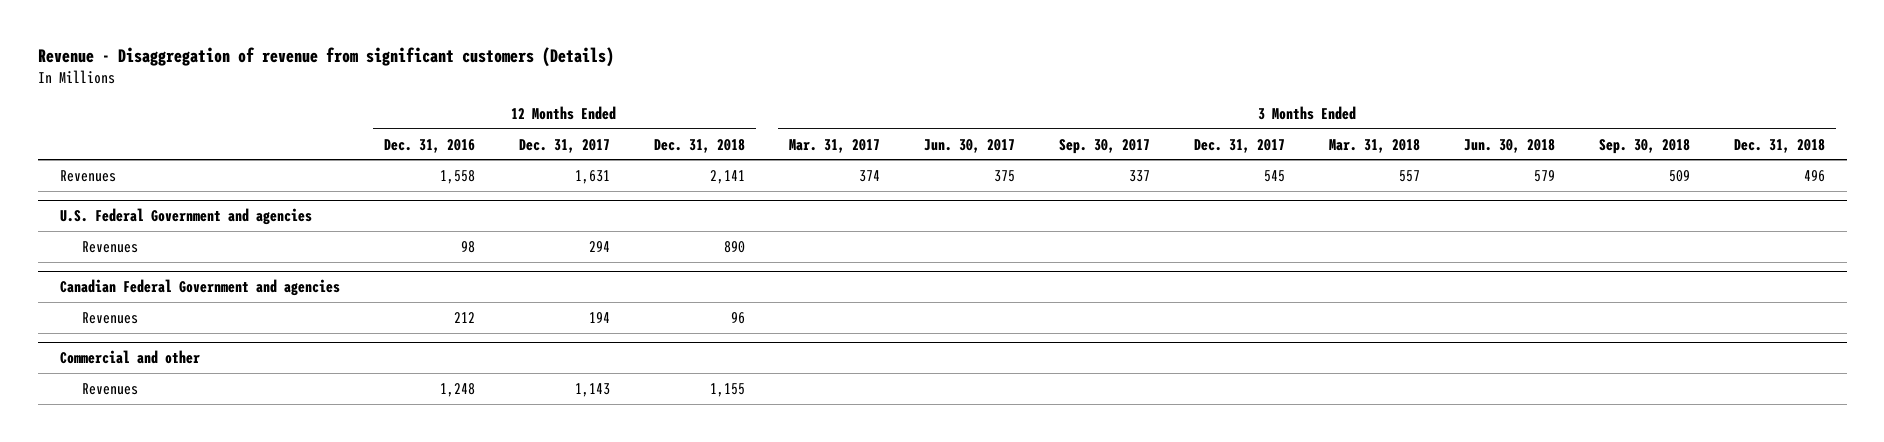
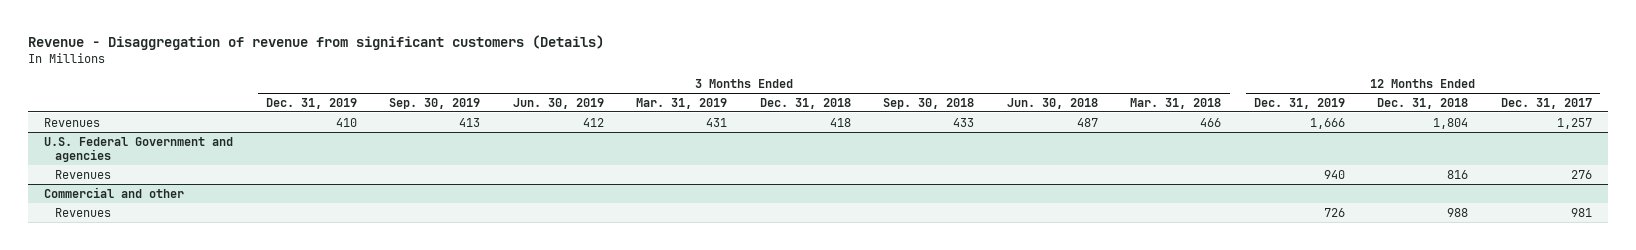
- | 12 Months Ended Dec. 31, 2016 | 12 Months Ended Dec. 31, 2017 | 12 Months Ended Dec. 31, 2018 | 3 Months Ended Mar. 31, 2017 | 3 Months Ended Jun. 30, 2017 | 3 Months Ended Sep. 30, 2017 | 3 Months Ended Dec. 31, 2017 | 3 Months Ended Mar. 31, 2018 | 3 Months Ended Jun. 30, 2018 | 3 Months Ended Sep. 30, 2018 | 3 Months Ended Dec. 31, 2018
+ | 3 Months Ended Dec. 31, 2019 | 3 Months Ended Sep. 30, 2019 | 3 Months Ended Jun. 30, 2019 | 3 Months Ended Mar. 31, 2019 | 3 Months Ended Dec. 31, 2018 | 3 Months Ended Sep. 30, 2018 | 3 Months Ended Jun. 30, 2018 | 3 Months Ended Mar. 31, 2018 | 12 Months Ended Dec. 31, 2019 | 12 Months Ended Dec. 31, 2018 | 12 Months Ended Dec. 31, 2017
- Revenues | 1,558 | 1,631 | 2,141 | 374 | 375 | 337 | 545 | 557 | 579 | 509 | 496
+ Revenues | 410 | 413 | 412 | 431 | 418 | 433 | 487 | 466 | 1,666 | 1,804 | 1,257
@ U.S. Federal Government and agencies
- Revenues | 98 | 294 | 890 | | | | | | | |
- Canadian Federal Government and agencies
- Revenues | 212 | 194 | 96 | | | | | | | |
@ U.S. Federal Government and agencies
+ Revenues | | | | | | | | | 940 | 816 | 276
@ Commercial and other
- Revenues | 1,248 | 1,143 | 1,155 | | | | | | | |
+ Revenues | | | | | | | | | 726 | 988 | 981

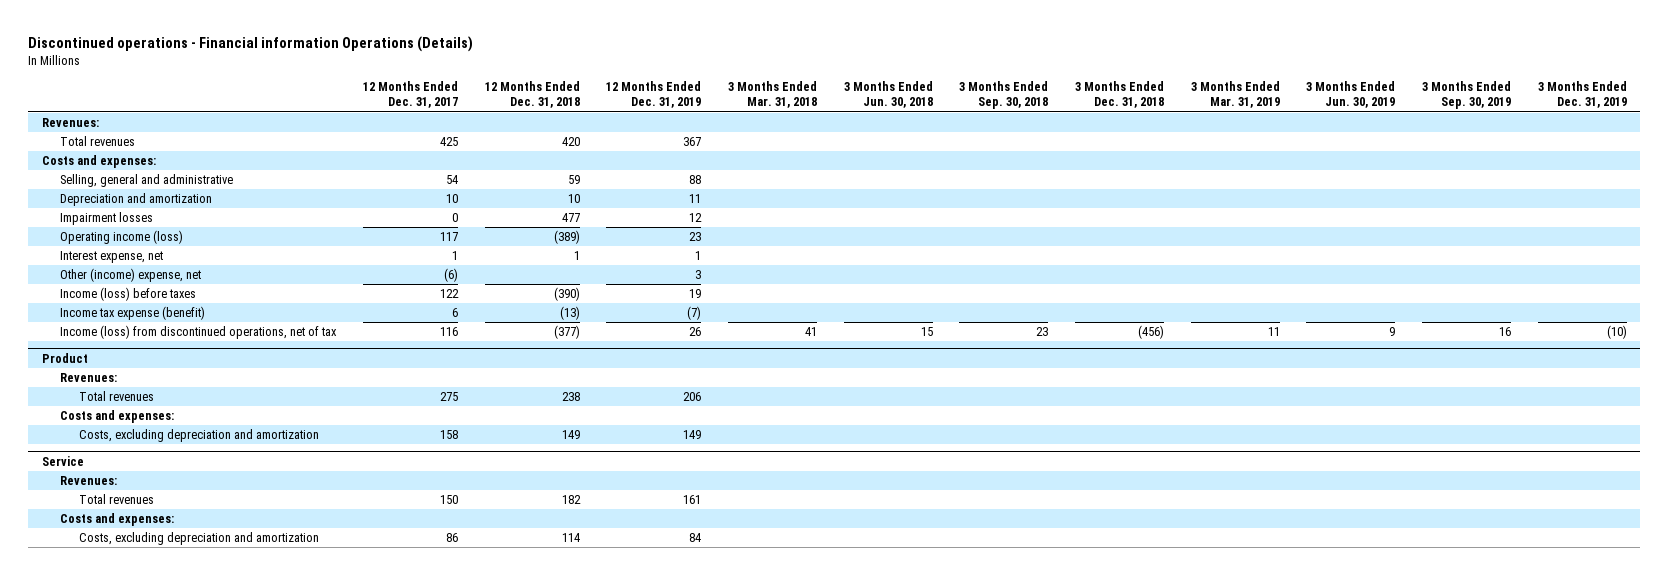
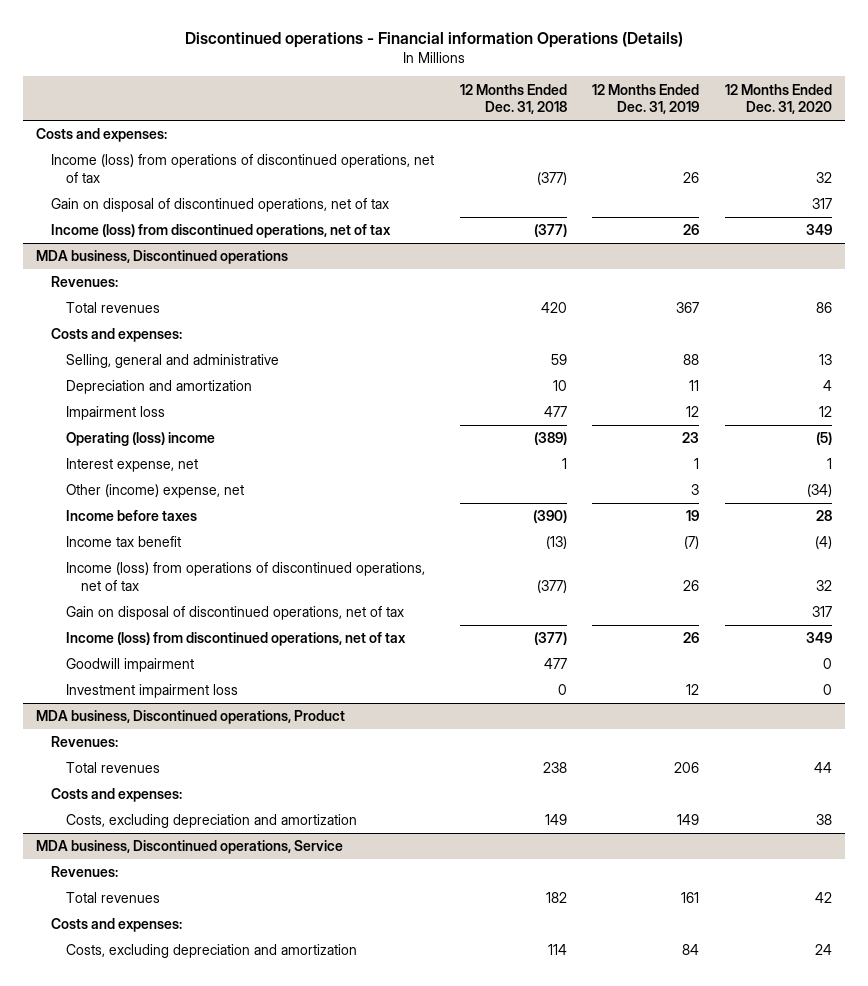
- | 12 Months Ended Dec. 31, 2017 | 12 Months Ended Dec. 31, 2018 | 12 Months Ended Dec. 31, 2019 | 3 Months Ended Mar. 31, 2018 | 3 Months Ended Jun. 30, 2018 | 3 Months Ended Sep. 30, 2018 | 3 Months Ended Dec. 31, 2018 | 3 Months Ended Mar. 31, 2019 | 3 Months Ended Jun. 30, 2019 | 3 Months Ended Sep. 30, 2019 | 3 Months Ended Dec. 31, 2019
+ | 12 Months Ended Dec. 31, 2018 | 12 Months Ended Dec. 31, 2019 | 12 Months Ended Dec. 31, 2020
+ Costs and expenses:
+ Income (loss) from operations of discontinued operations, net of tax | (377) | 26 | 32
+ Gain on disposal of discontinued operations, net of tax | | | 317
+ Income (loss) from discontinued operations, net of tax | (377) | 26 | 349
+ MDA business, Discontinued operations
- Impairment losses | 0 | 477 | 12 | | | | | | | |
- Operating income (loss) | 117 | (389) | 23 | | | | | | | |
+ Impairment loss | 477 | 12 | 12
+ Operating (loss) income | (389) | 23 | (5)
- Income (loss) before taxes | 122 | (390) | 19 | | | | | | | |
- Income tax expense (benefit) | 6 | (13) | (7) | | | | | | | |
+ Income before taxes | (390) | 19 | 28
+ Income tax benefit | (13) | (7) | (4)
+ Income (loss) from operations of discontinued operations, net of tax | (377) | 26 | 32
+ Gain on disposal of discontinued operations, net of tax | | | 317
- Product
+ Goodwill impairment | 477 | | 0
+ Investment impairment loss | 0 | 12 | 0
+ MDA business, Discontinued operations, Product
- Service
+ MDA business, Discontinued operations, Service

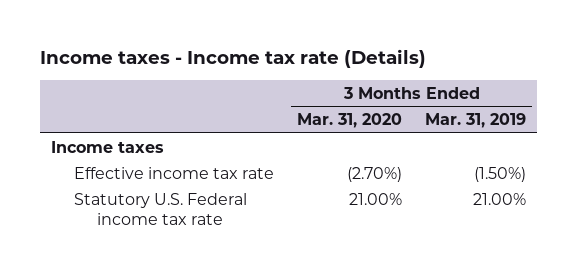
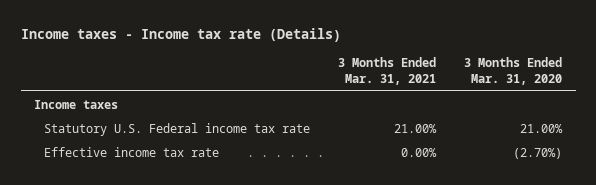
- | 3 Months Ended Mar. 31, 2020 | 3 Months Ended Mar. 31, 2019
+ | 3 Months Ended Mar. 31, 2021 | 3 Months Ended Mar. 31, 2020
moved down: Effective income tax rate | 0.00% | (2.70%)

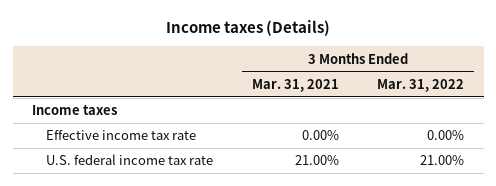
- Income taxes - Income tax rate (Details)
+ Income taxes (Details)
- | 3 Months Ended Mar. 31, 2021 | 3 Months Ended Mar. 31, 2020
+ | 3 Months Ended Mar. 31, 2021 | 3 Months Ended Mar. 31, 2022
- Statutory U.S. Federal income tax rate | 21.00% | 21.00%
+ U.S. federal income tax rate | 21.00% | 21.00%

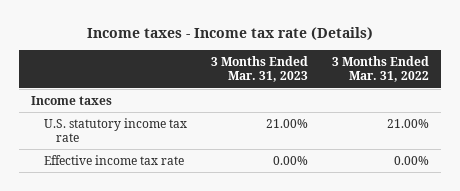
- Income taxes (Details)
+ Income taxes - Income tax rate (Details)
- | 3 Months Ended Mar. 31, 2021 | 3 Months Ended Mar. 31, 2022
+ | 3 Months Ended Mar. 31, 2023 | 3 Months Ended Mar. 31, 2022
+ U.S. statutory income tax rate | 21.00% | 21.00%
- U.S. federal income tax rate | 21.00% | 21.00%

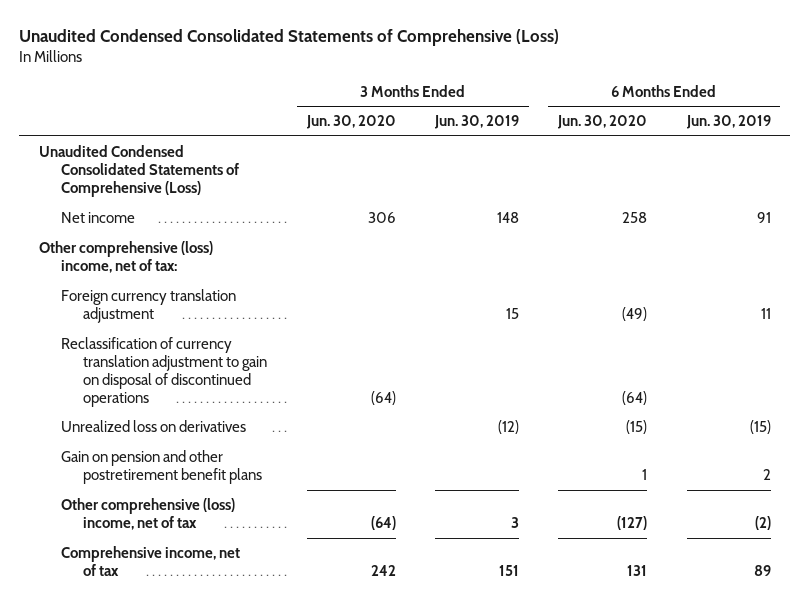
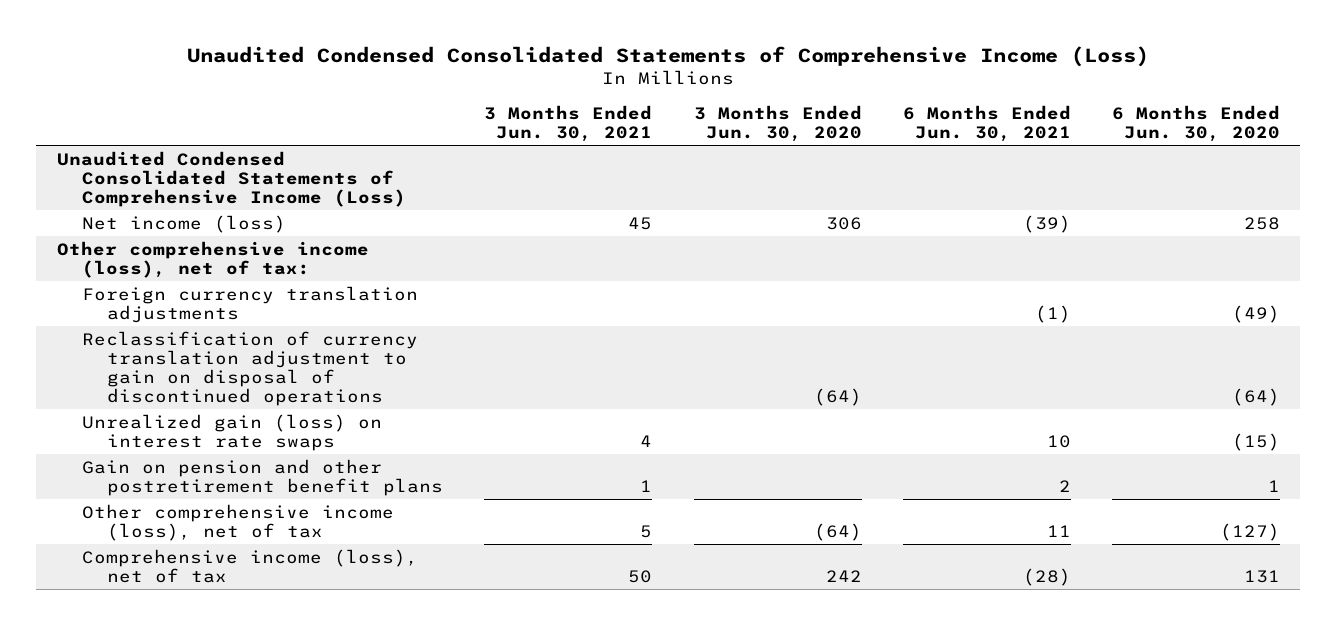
- Unaudited Condensed Consolidated Statements of Comprehensive (Loss)
+ Unaudited Condensed Consolidated Statements of Comprehensive Income (Loss)
- | 3 Months Ended Jun. 30, 2020 | 3 Months Ended Jun. 30, 2019 | 6 Months Ended Jun. 30, 2020 | 6 Months Ended Jun. 30, 2019
+ | 3 Months Ended Jun. 30, 2021 | 3 Months Ended Jun. 30, 2020 | 6 Months Ended Jun. 30, 2021 | 6 Months Ended Jun. 30, 2020
- Unaudited Condensed Consolidated Statements of Comprehensive (Loss)
- Net income | 306 | 148 | 258 | 91
- Other comprehensive (loss) income, net of tax:
- Foreign currency translation adjustment | | 15 | (49) | 11
+ Unaudited Condensed Consolidated Statements of Comprehensive Income (Loss)
+ Net income (loss) | 45 | 306 | (39) | 258
+ Other comprehensive income (loss), net of tax:
+ Foreign currency translation adjustments | | | (1) | (49)
- Unrealized loss on derivatives | | (12) | (15) | (15)
+ Unrealized gain (loss) on interest rate swaps | 4 | | 10 | (15)
- Other comprehensive (loss) income, net of tax | (64) | 3 | (127) | (2)
- Comprehensive income, net of tax | 242 | 151 | 131 | 89
+ Other comprehensive income (loss), net of tax | 5 | (64) | 11 | (127)
+ Comprehensive income (loss), net of tax | 50 | 242 | (28) | 131

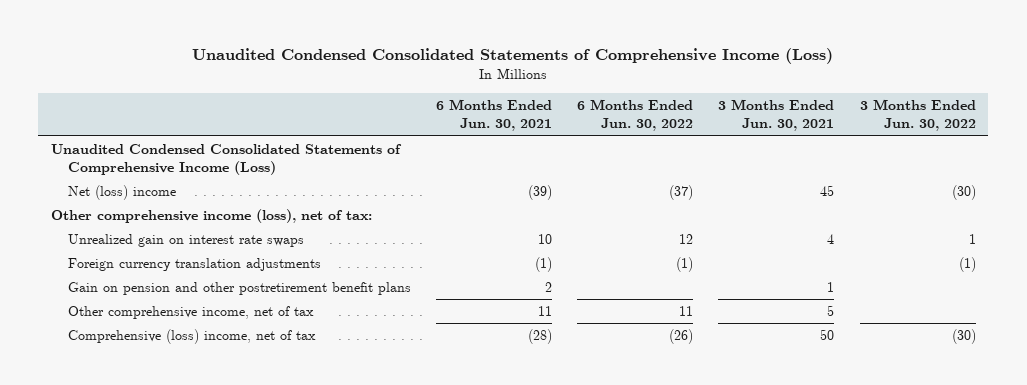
- | 3 Months Ended Jun. 30, 2021 | 3 Months Ended Jun. 30, 2020 | 6 Months Ended Jun. 30, 2021 | 6 Months Ended Jun. 30, 2020
+ | 6 Months Ended Jun. 30, 2021 | 6 Months Ended Jun. 30, 2022 | 3 Months Ended Jun. 30, 2021 | 3 Months Ended Jun. 30, 2022
- Net income (loss) | 45 | 306 | (39) | 258
+ Net (loss) income | (39) | (37) | 45 | (30)
+ Unrealized gain on interest rate swaps | 10 | 12 | 4 | 1
- Reclassification of currency translation adjustment to gain on disposal of discontinued operations | | (64) | | (64)
- Unrealized gain (loss) on interest rate swaps | 4 | | 10 | (15)
- Other comprehensive income (loss), net of tax | 5 | (64) | 11 | (127)
- Comprehensive income (loss), net of tax | 50 | 242 | (28) | 131
+ Other comprehensive income, net of tax | 11 | 11 | 5 |
+ Comprehensive (loss) income, net of tax | (28) | (26) | 50 | (30)

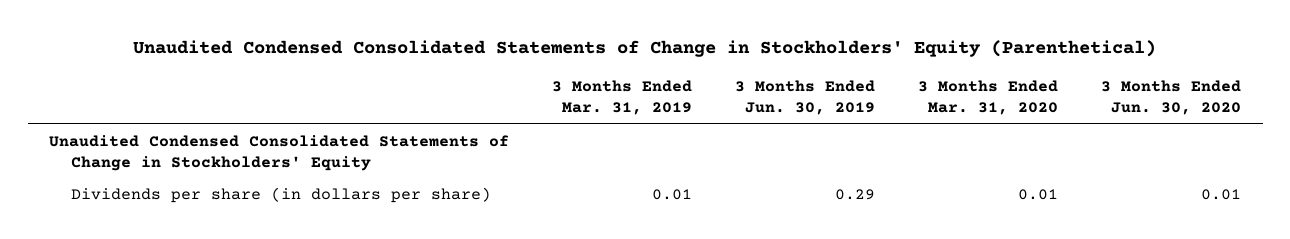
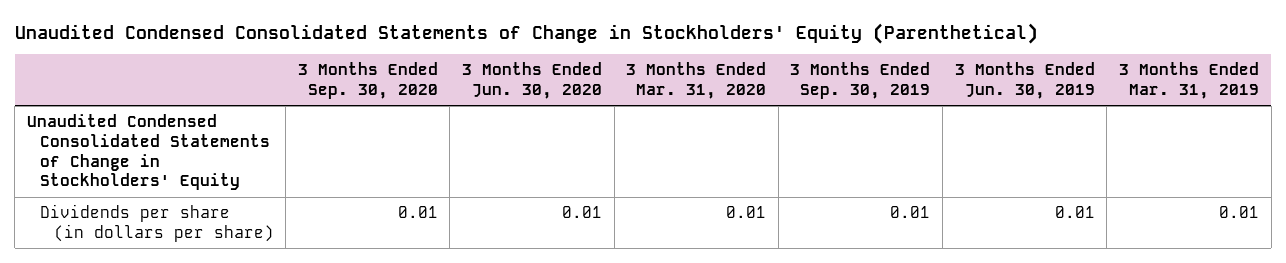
- | 3 Months Ended Mar. 31, 2019 | 3 Months Ended Jun. 30, 2019 | 3 Months Ended Mar. 31, 2020 | 3 Months Ended Jun. 30, 2020
+ | 3 Months Ended Sep. 30, 2020 | 3 Months Ended Jun. 30, 2020 | 3 Months Ended Mar. 31, 2020 | 3 Months Ended Sep. 30, 2019 | 3 Months Ended Jun. 30, 2019 | 3 Months Ended Mar. 31, 2019
- Dividends per share (in dollars per share) | 0.01 | 0.29 | 0.01 | 0.01
+ Dividends per share (in dollars per share) | 0.01 | 0.01 | 0.01 | 0.01 | 0.01 | 0.01

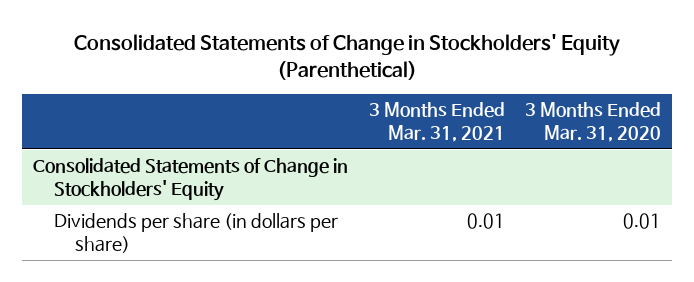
- Unaudited Condensed Consolidated Statements of Change in Stockholders' Equity (Parenthetical)
+ Consolidated Statements of Change in Stockholders' Equity (Parenthetical)
- | 3 Months Ended Sep. 30, 2020 | 3 Months Ended Jun. 30, 2020 | 3 Months Ended Mar. 31, 2020 | 3 Months Ended Sep. 30, 2019 | 3 Months Ended Jun. 30, 2019 | 3 Months Ended Mar. 31, 2019
+ | 3 Months Ended Mar. 31, 2021 | 3 Months Ended Mar. 31, 2020
- Unaudited Condensed Consolidated Statements of Change in Stockholders' Equity
+ Consolidated Statements of Change in Stockholders' Equity

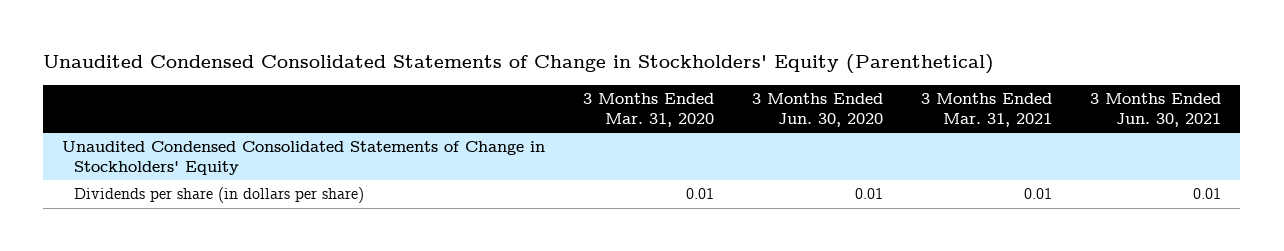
- Consolidated Statements of Change in Stockholders' Equity (Parenthetical)
+ Unaudited Condensed Consolidated Statements of Change in Stockholders' Equity (Parenthetical)
- | 3 Months Ended Mar. 31, 2021 | 3 Months Ended Mar. 31, 2020
+ | 3 Months Ended Mar. 31, 2020 | 3 Months Ended Jun. 30, 2020 | 3 Months Ended Mar. 31, 2021 | 3 Months Ended Jun. 30, 2021
- Consolidated Statements of Change in Stockholders' Equity
+ Unaudited Condensed Consolidated Statements of Change in Stockholders' Equity

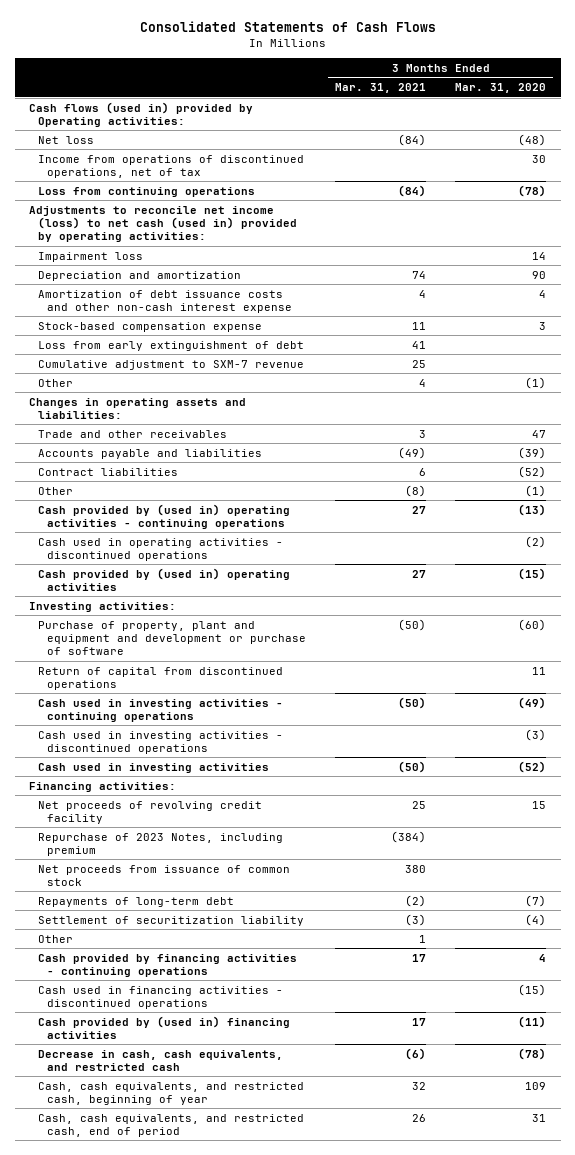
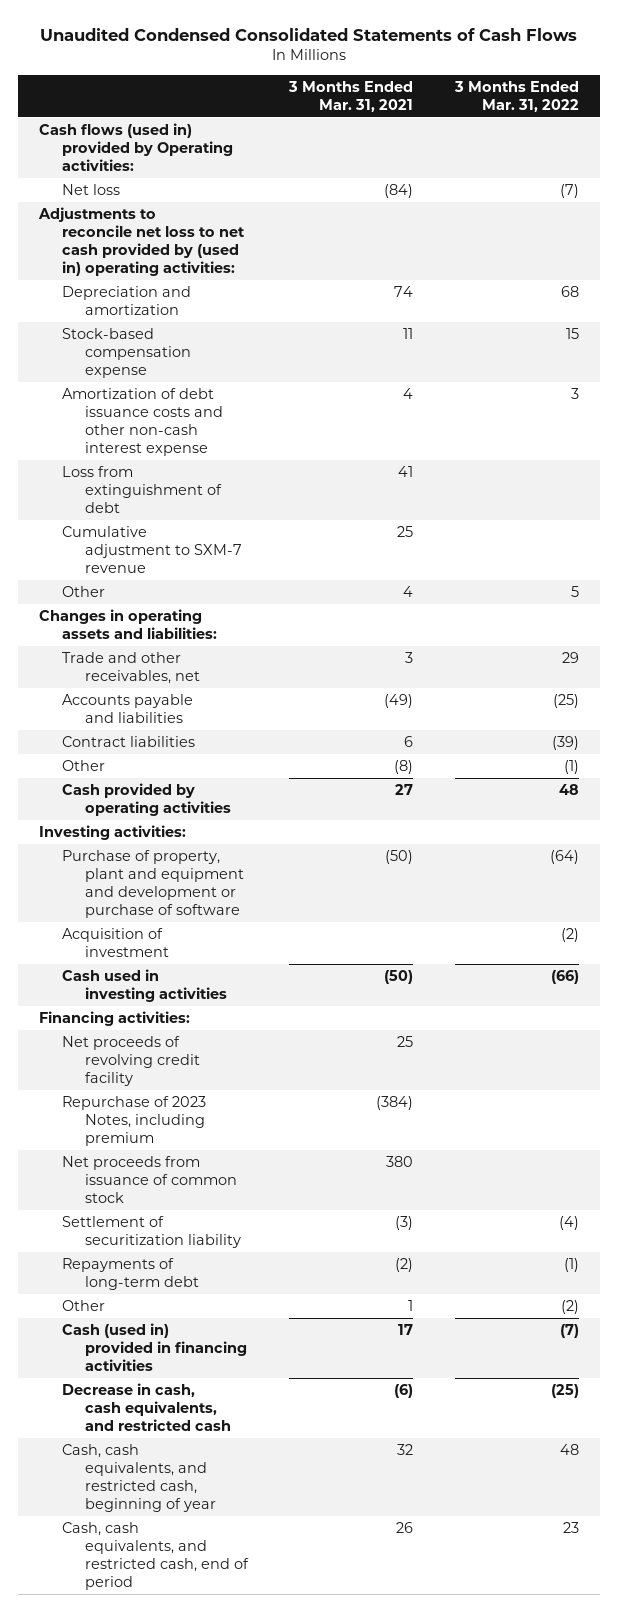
- Consolidated Statements of Cash Flows
+ Unaudited Condensed Consolidated Statements of Cash Flows
- | 3 Months Ended Mar. 31, 2021 | 3 Months Ended Mar. 31, 2020
+ | 3 Months Ended Mar. 31, 2021 | 3 Months Ended Mar. 31, 2022
- Income from operations of discontinued operations, net of tax | | 30
- Loss from continuing operations | (84) | (78)
- Adjustments to reconcile net income (loss) to net cash (used in) provided by operating activities:
- Impairment loss | | 14
+ Adjustments to reconcile net loss to net cash provided by (used in) operating activities:
- Loss from early extinguishment of debt | 41 |
moved down: Amortization of debt issuance costs and other non-cash interest expense | 4 | 3
+ Loss from extinguishment of debt | 41 |
- Trade and other receivables | 3 | 47
+ Trade and other receivables, net | 3 | 29
- Cash provided by (used in) operating activities - continuing operations | 27 | (13)
- Cash used in operating activities - discontinued operations | | (2)
- Cash provided by (used in) operating activities | 27 | (15)
+ Cash provided by operating activities | 27 | 48
- Return of capital from discontinued operations | | 11
- Cash used in investing activities - continuing operations | (50) | (49)
- Cash used in investing activities - discontinued operations | | (3)
+ Acquisition of investment | | (2)
moved down: Repayments of long-term debt | (2) | (1)
- Cash provided by financing activities - continuing operations | 17 | 4
- Cash used in financing activities - discontinued operations | | (15)
- Cash provided by (used in) financing activities | 17 | (11)
+ Cash (used in) provided in financing activities | 17 | (7)

